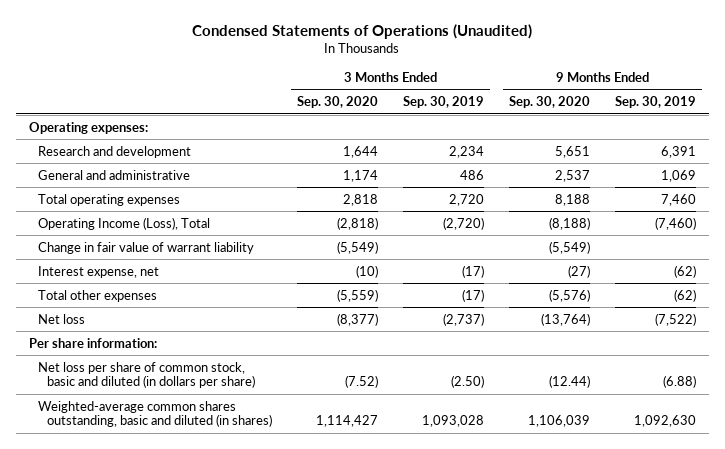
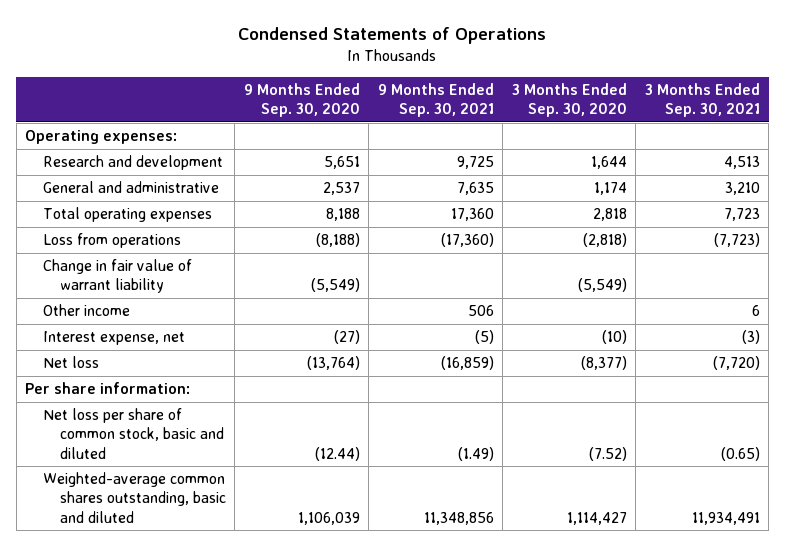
- Condensed Statements of Operations (Unaudited)
+ Condensed Statements of Operations
- | 3 Months Ended Sep. 30, 2020 | 3 Months Ended Sep. 30, 2019 | 9 Months Ended Sep. 30, 2020 | 9 Months Ended Sep. 30, 2019
+ | 9 Months Ended Sep. 30, 2020 | 9 Months Ended Sep. 30, 2021 | 3 Months Ended Sep. 30, 2020 | 3 Months Ended Sep. 30, 2021
- Operating Income (Loss), Total | (2,818) | (2,720) | (8,188) | (7,460)
+ Loss from operations | (8,188) | (17,360) | (2,818) | (7,723)
+ Other income | | 506 | | 6
- Total other expenses | (5,559) | (17) | (5,576) | (62)
- Net loss per share of common stock, basic and diluted (in dollars per share) | (7.52) | (2.50) | (12.44) | (6.88)
- Weighted-average common shares outstanding, basic and diluted (in shares) | 1,114,427 | 1,093,028 | 1,106,039 | 1,092,630
+ Net loss per share of common stock, basic and diluted | (12.44) | (1.49) | (7.52) | (0.65)
+ Weighted-average common shares outstanding, basic and diluted | 1,106,039 | 11,348,856 | 1,114,427 | 11,934,491

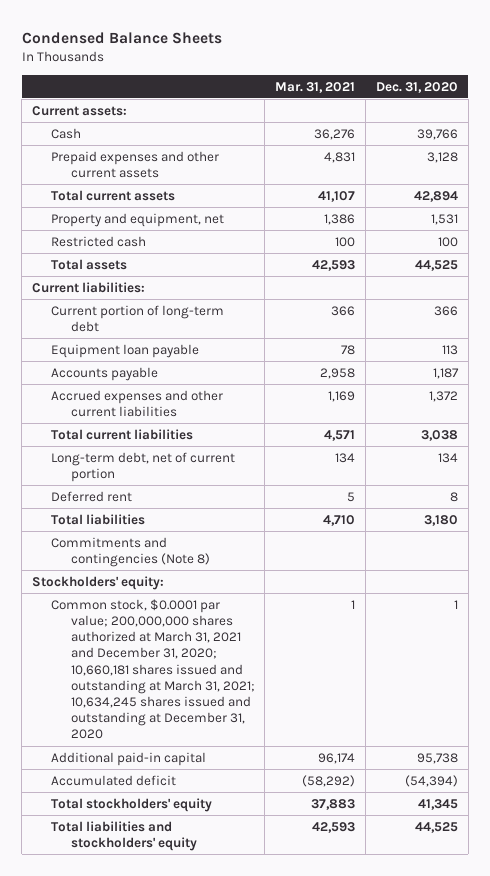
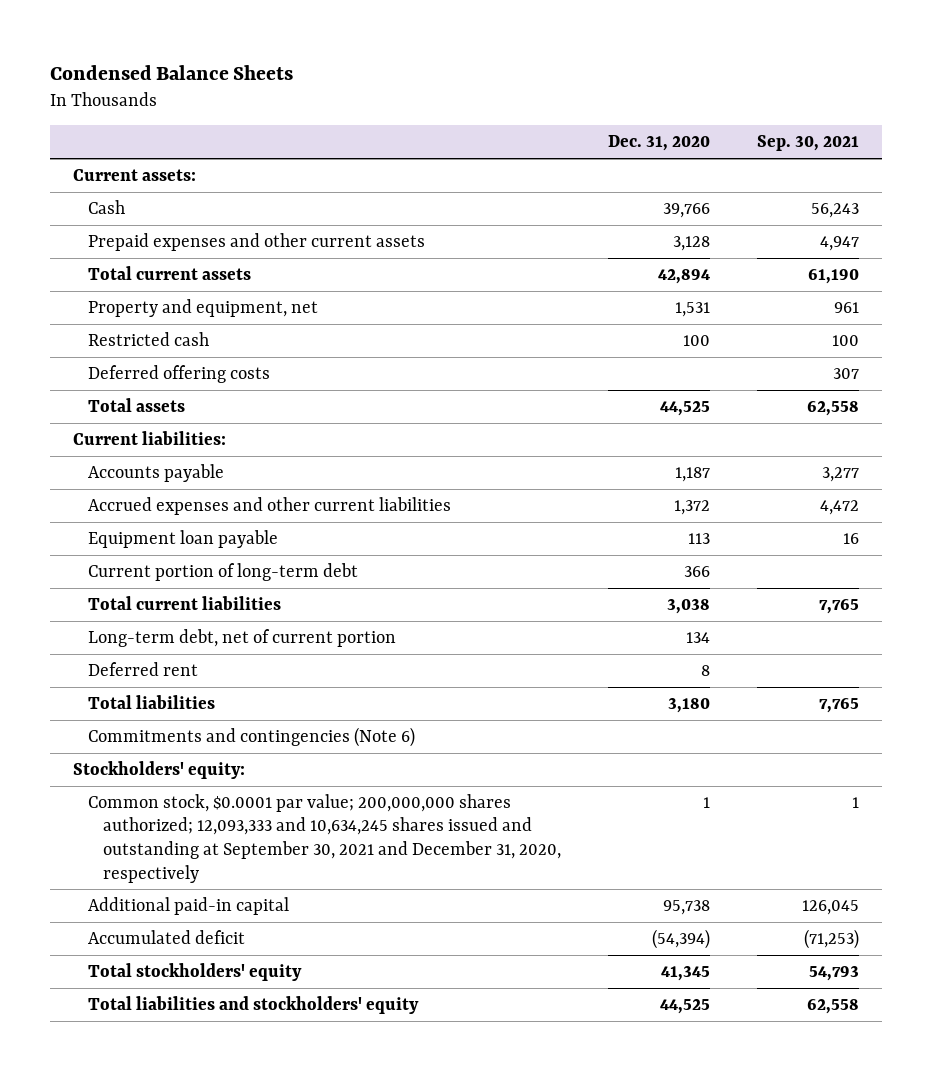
- | Mar. 31, 2021 | Dec. 31, 2020
+ | Dec. 31, 2020 | Sep. 30, 2021
+ Deferred offering costs | | 307
moved down: Equipment loan payable | 113 | 16
moved down: Current portion of long-term debt | 366 |
- Commitments and contingencies (Note 8)
+ Commitments and contingencies (Note 6)
- Common stock, $0.0001 par value; 200,000,000 shares authorized at March 31, 2021 and December 31, 2020; 10,660,181 shares issued and outstanding at March 31, 2021; 10,634,245 shares issued and outstanding at December 31, 2020 | 1 | 1
+ Common stock, $0.0001 par value; 200,000,000 shares authorized; 12,093,333 and 10,634,245 shares issued and outstanding at September 30, 2021 and December 31, 2020, respectively | 1 | 1

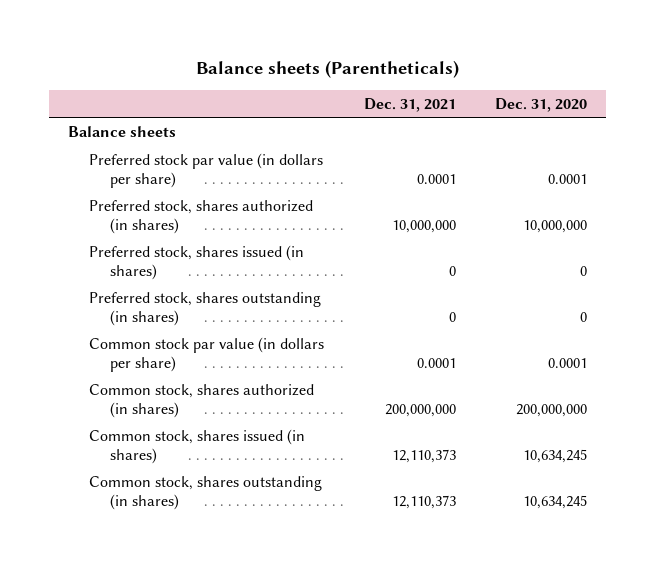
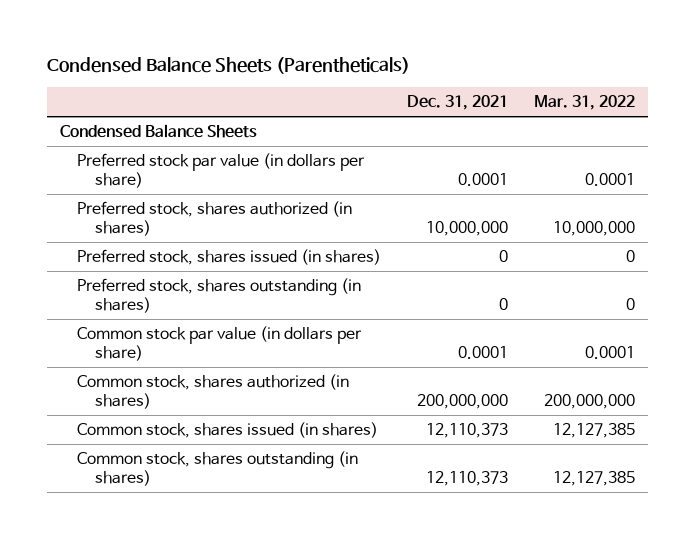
- Balance sheets (Parentheticals)
+ Condensed Balance Sheets (Parentheticals)
- | Dec. 31, 2021 | Dec. 31, 2020
+ | Dec. 31, 2021 | Mar. 31, 2022
- Balance sheets
+ Condensed Balance Sheets

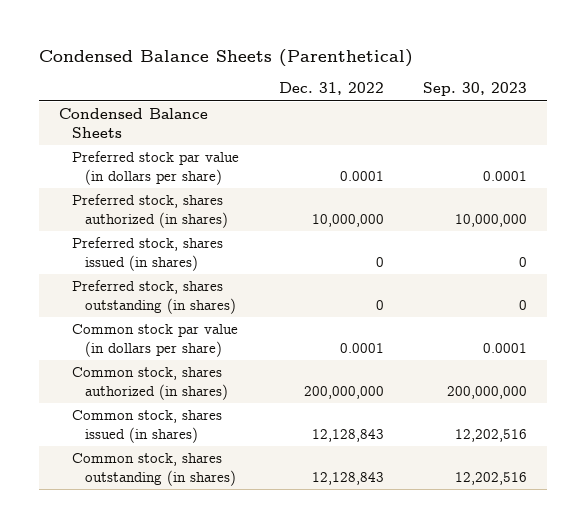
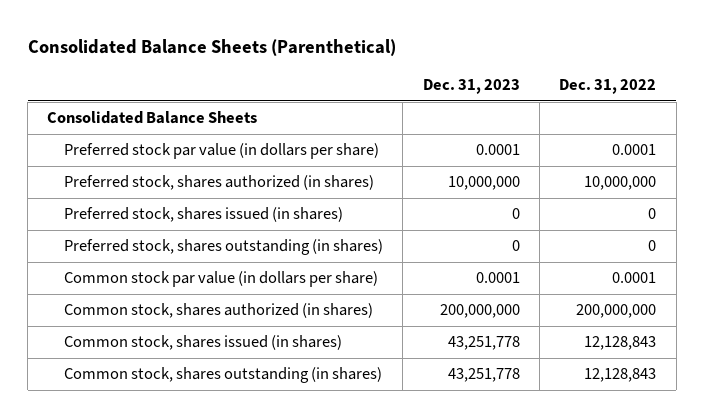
- Condensed Balance Sheets (Parenthetical)
+ Consolidated Balance Sheets (Parenthetical)
- | Dec. 31, 2022 | Sep. 30, 2023
+ | Dec. 31, 2023 | Dec. 31, 2022
- Condensed Balance Sheets
+ Consolidated Balance Sheets

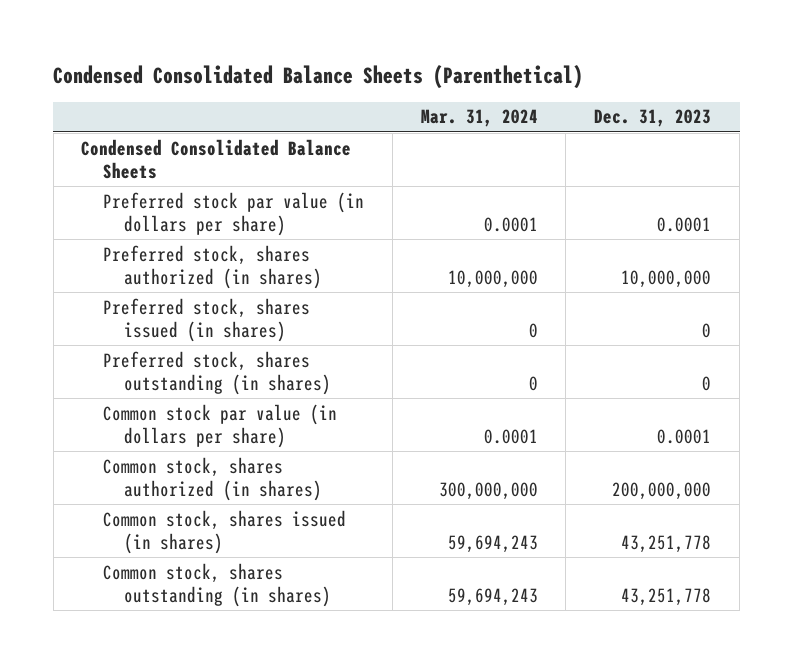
- Consolidated Balance Sheets (Parenthetical)
+ Condensed Consolidated Balance Sheets (Parenthetical)
- | Dec. 31, 2023 | Dec. 31, 2022
+ | Mar. 31, 2024 | Dec. 31, 2023
- Consolidated Balance Sheets
+ Condensed Consolidated Balance Sheets

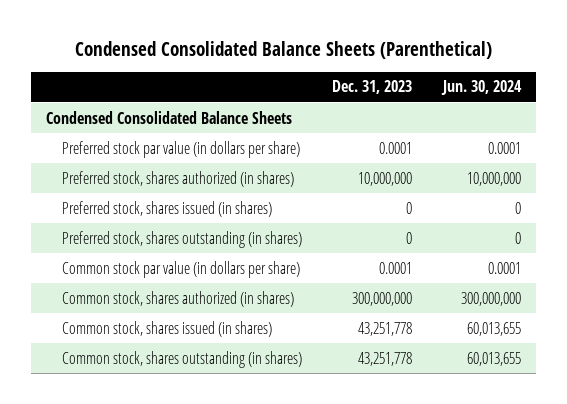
- | Mar. 31, 2024 | Dec. 31, 2023
+ | Dec. 31, 2023 | Jun. 30, 2024
- Common stock, shares authorized (in shares) | 300,000,000 | 200,000,000
+ Common stock, shares authorized (in shares) | 300,000,000 | 300,000,000

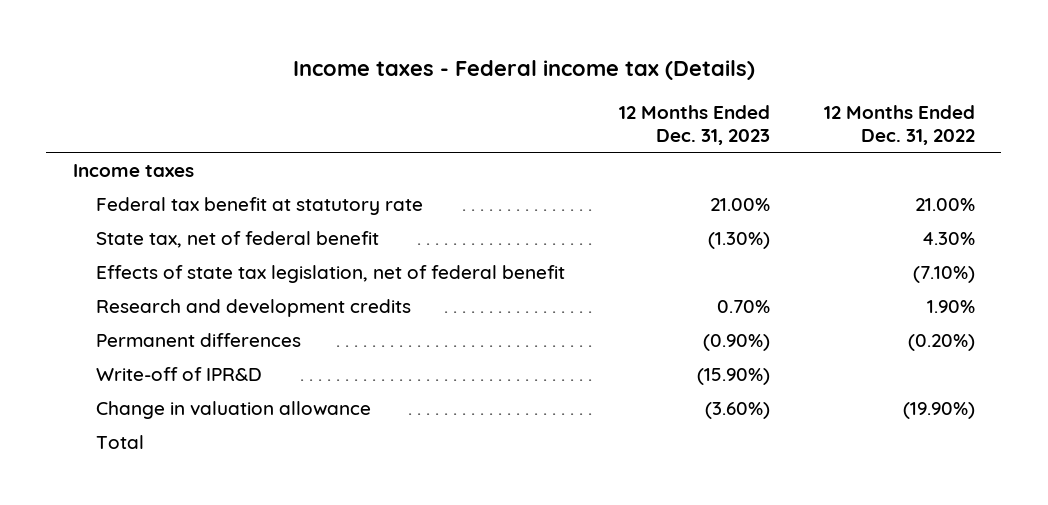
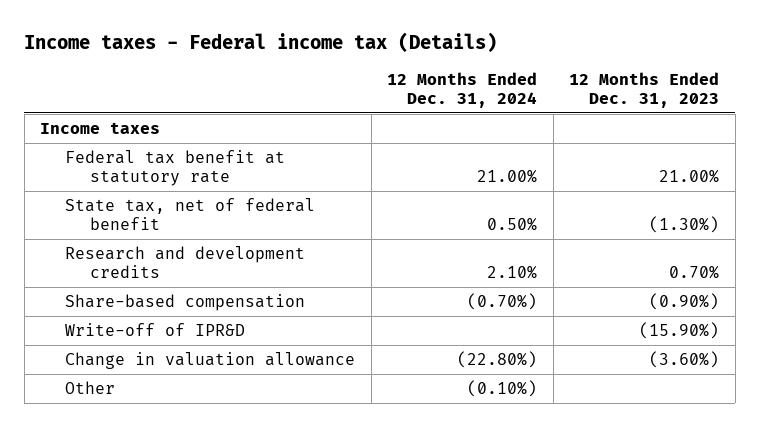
- | 12 Months Ended Dec. 31, 2023 | 12 Months Ended Dec. 31, 2022
+ | 12 Months Ended Dec. 31, 2024 | 12 Months Ended Dec. 31, 2023
- Effects of state tax legislation, net of federal benefit | | (7.10%)
- Permanent differences | (0.90%) | (0.20%)
+ Share-based compensation | (0.70%) | (0.90%)
- Total
+ Other | (0.10%) |

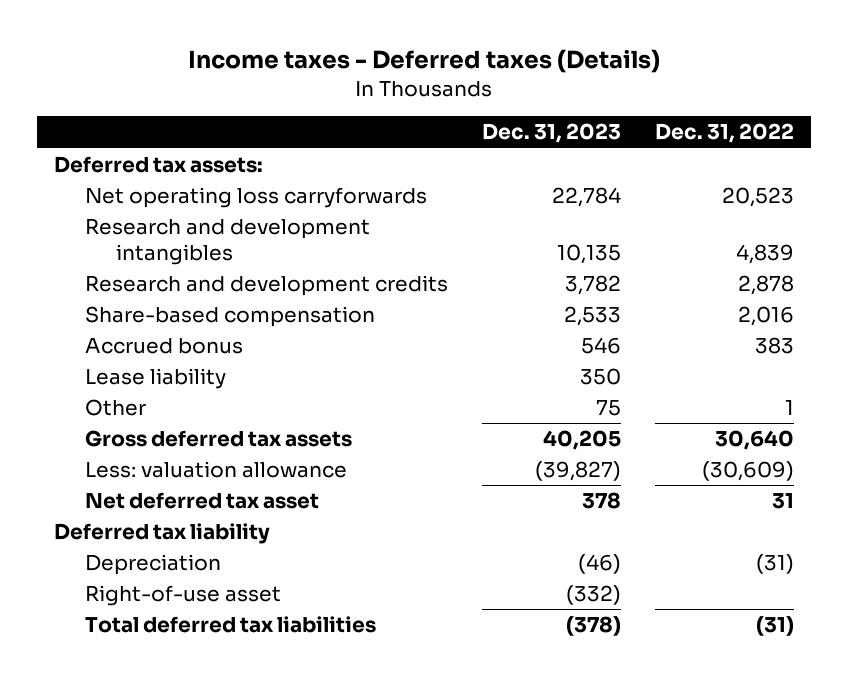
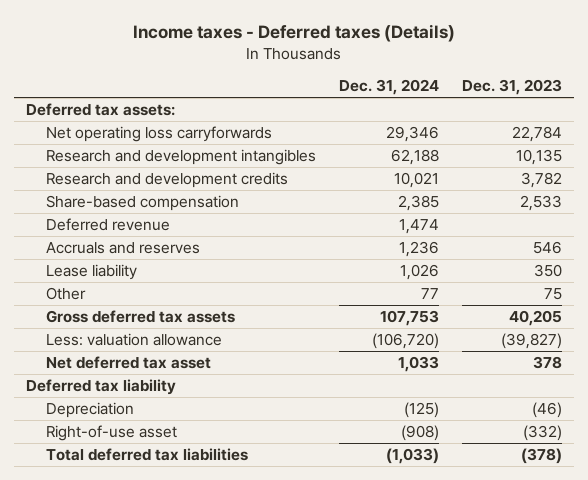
- | Dec. 31, 2023 | Dec. 31, 2022
+ | Dec. 31, 2024 | Dec. 31, 2023
- Accrued bonus | 546 | 383
+ Deferred revenue | 1,474 |
+ Accruals and reserves | 1,236 | 546

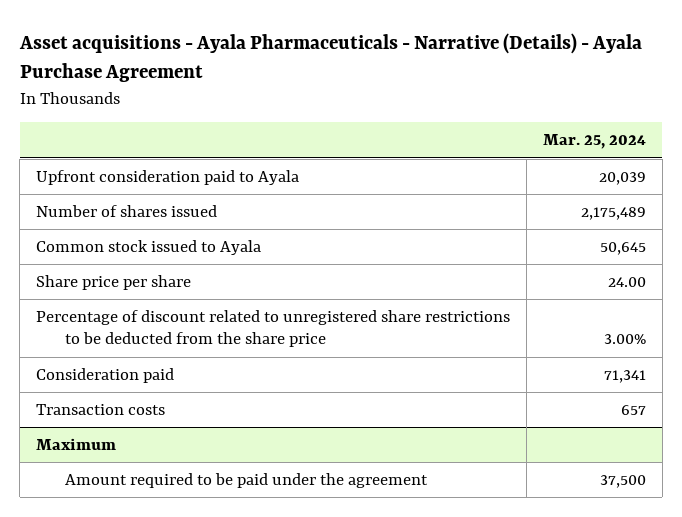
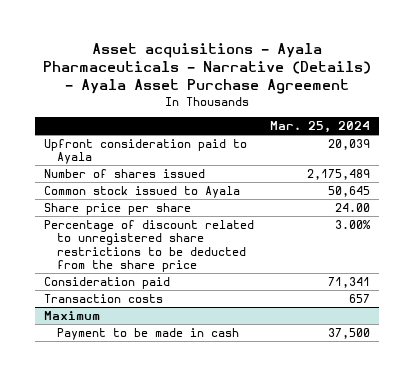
- Asset acquisitions - Ayala Pharmaceuticals - Narrative (Details) - Ayala Purchase Agreement
+ Asset acquisitions - Ayala Pharmaceuticals - Narrative (Details) - Ayala Asset Purchase Agreement
@ Maximum
- Amount required to be paid under the agreement | 37,500
+ Payment to be made in cash | 37,500

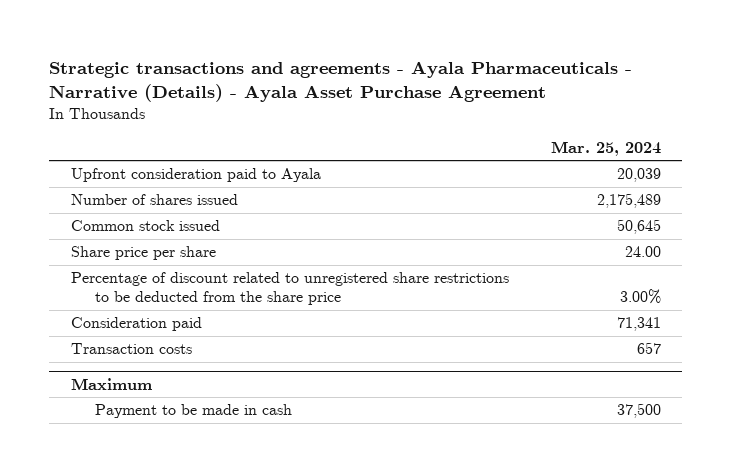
- Asset acquisitions - Ayala Pharmaceuticals - Narrative (Details) - Ayala Asset Purchase Agreement
+ Strategic transactions and agreements - Ayala Pharmaceuticals - Narrative (Details) - Ayala Asset Purchase Agreement
- Common stock issued to Ayala | 50,645
+ Common stock issued | 50,645

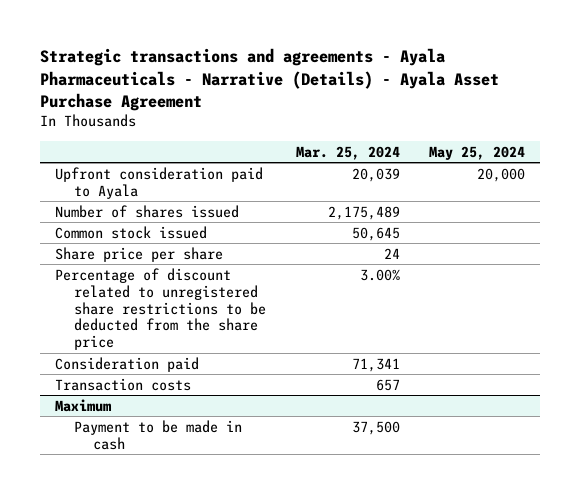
- | Mar. 25, 2024
+ | Mar. 25, 2024 | May 25, 2024
- Share price per share | 24.00
+ Share price per share | 24 |

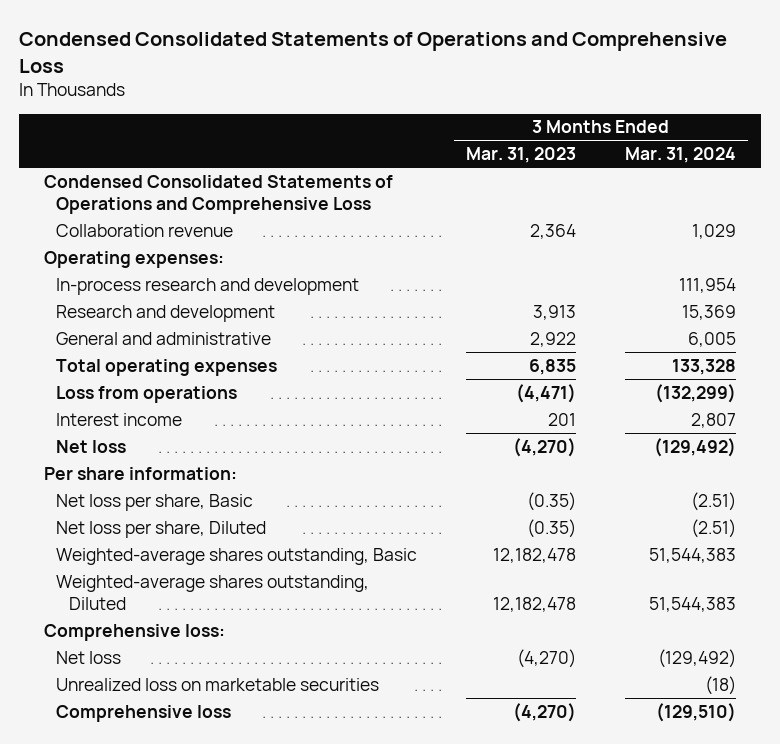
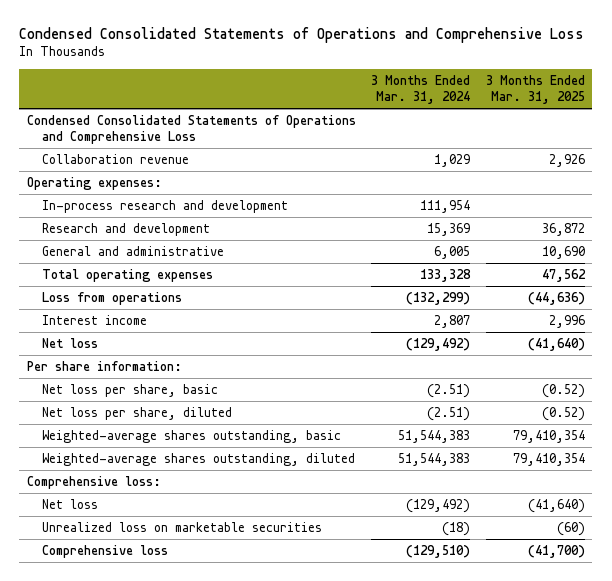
- | 3 Months Ended Mar. 31, 2023 | 3 Months Ended Mar. 31, 2024
+ | 3 Months Ended Mar. 31, 2024 | 3 Months Ended Mar. 31, 2025
- Net loss per share, Basic | (0.35) | (2.51)
- Net loss per share, Diluted | (0.35) | (2.51)
- Weighted-average shares outstanding, Basic | 12,182,478 | 51,544,383
- Weighted-average shares outstanding, Diluted | 12,182,478 | 51,544,383
+ Net loss per share, basic | (2.51) | (0.52)
+ Net loss per share, diluted | (2.51) | (0.52)
+ Weighted-average shares outstanding, basic | 51,544,383 | 79,410,354
+ Weighted-average shares outstanding, diluted | 51,544,383 | 79,410,354

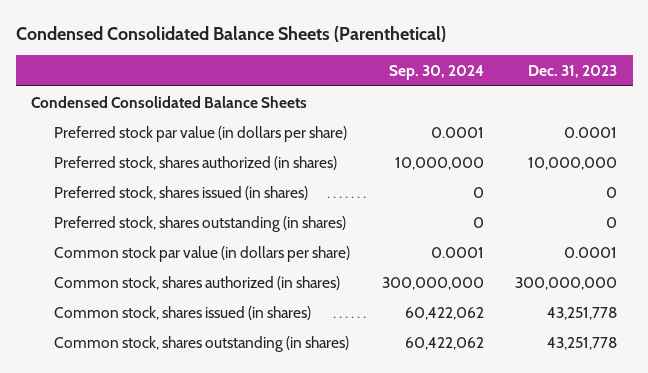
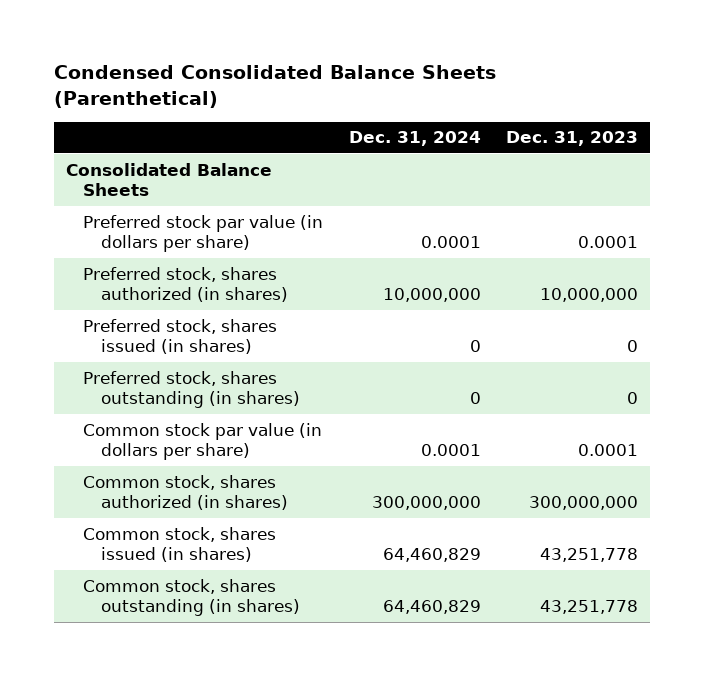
- | Sep. 30, 2024 | Dec. 31, 2023
+ | Dec. 31, 2024 | Dec. 31, 2023
- Condensed Consolidated Balance Sheets
+ Consolidated Balance Sheets

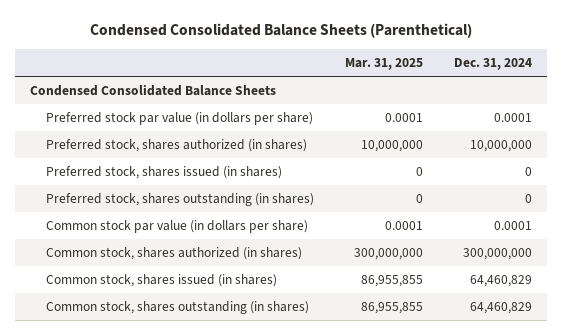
- | Dec. 31, 2024 | Dec. 31, 2023
+ | Mar. 31, 2025 | Dec. 31, 2024
- Consolidated Balance Sheets
+ Condensed Consolidated Balance Sheets

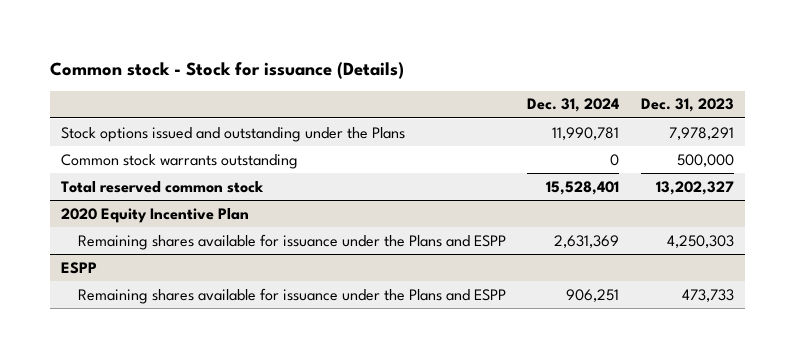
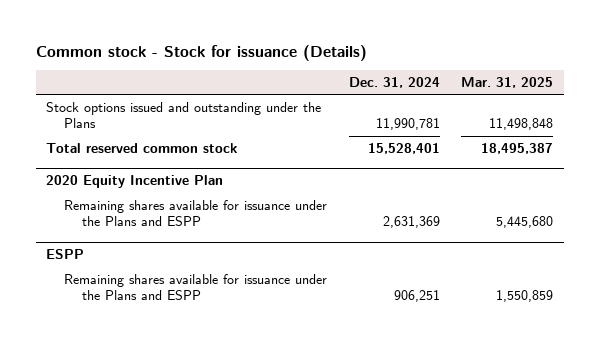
- | Dec. 31, 2024 | Dec. 31, 2023
+ | Dec. 31, 2024 | Mar. 31, 2025
- Common stock warrants outstanding | 0 | 500,000

